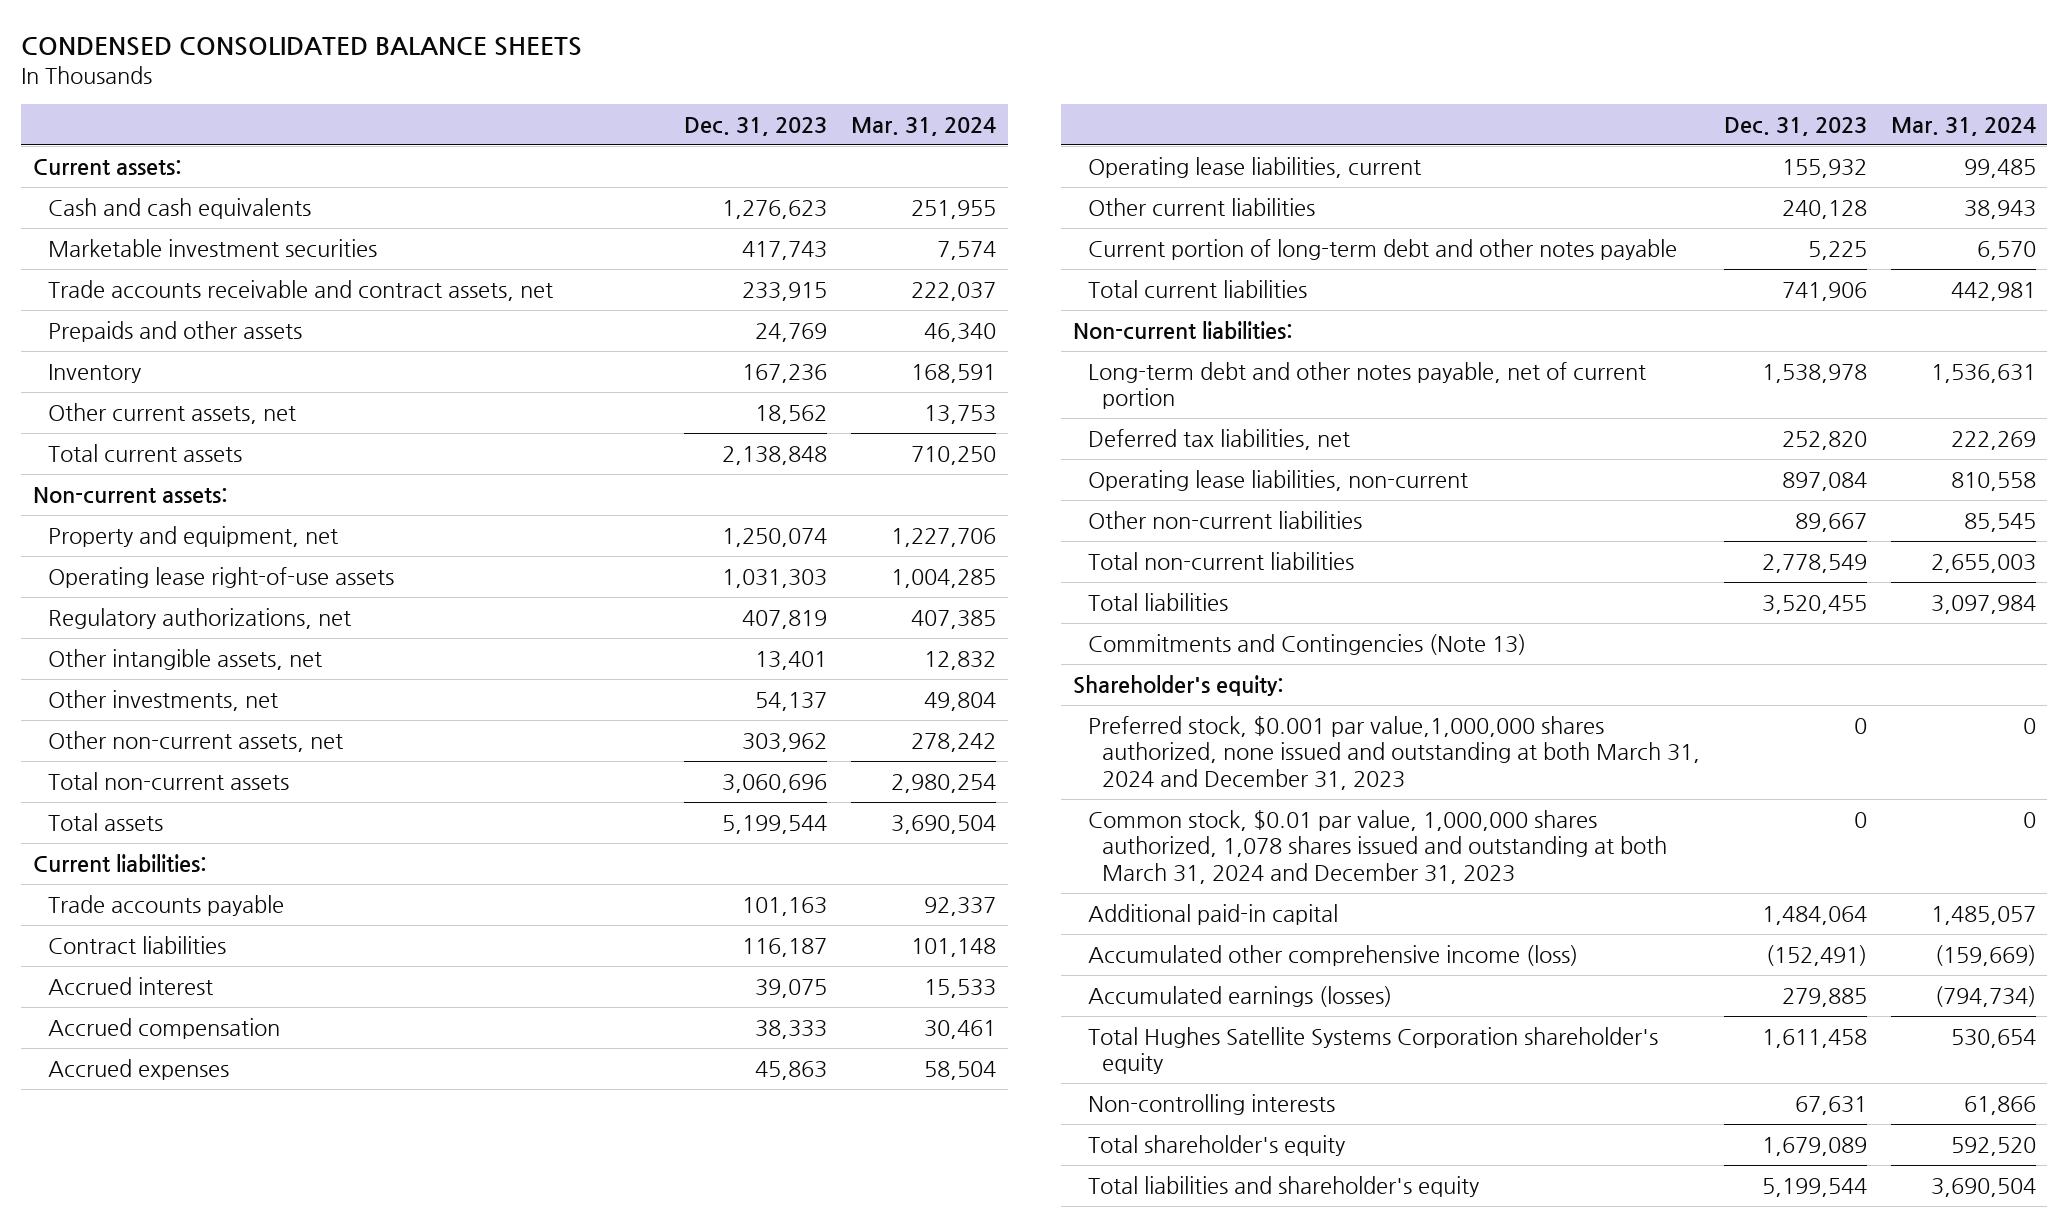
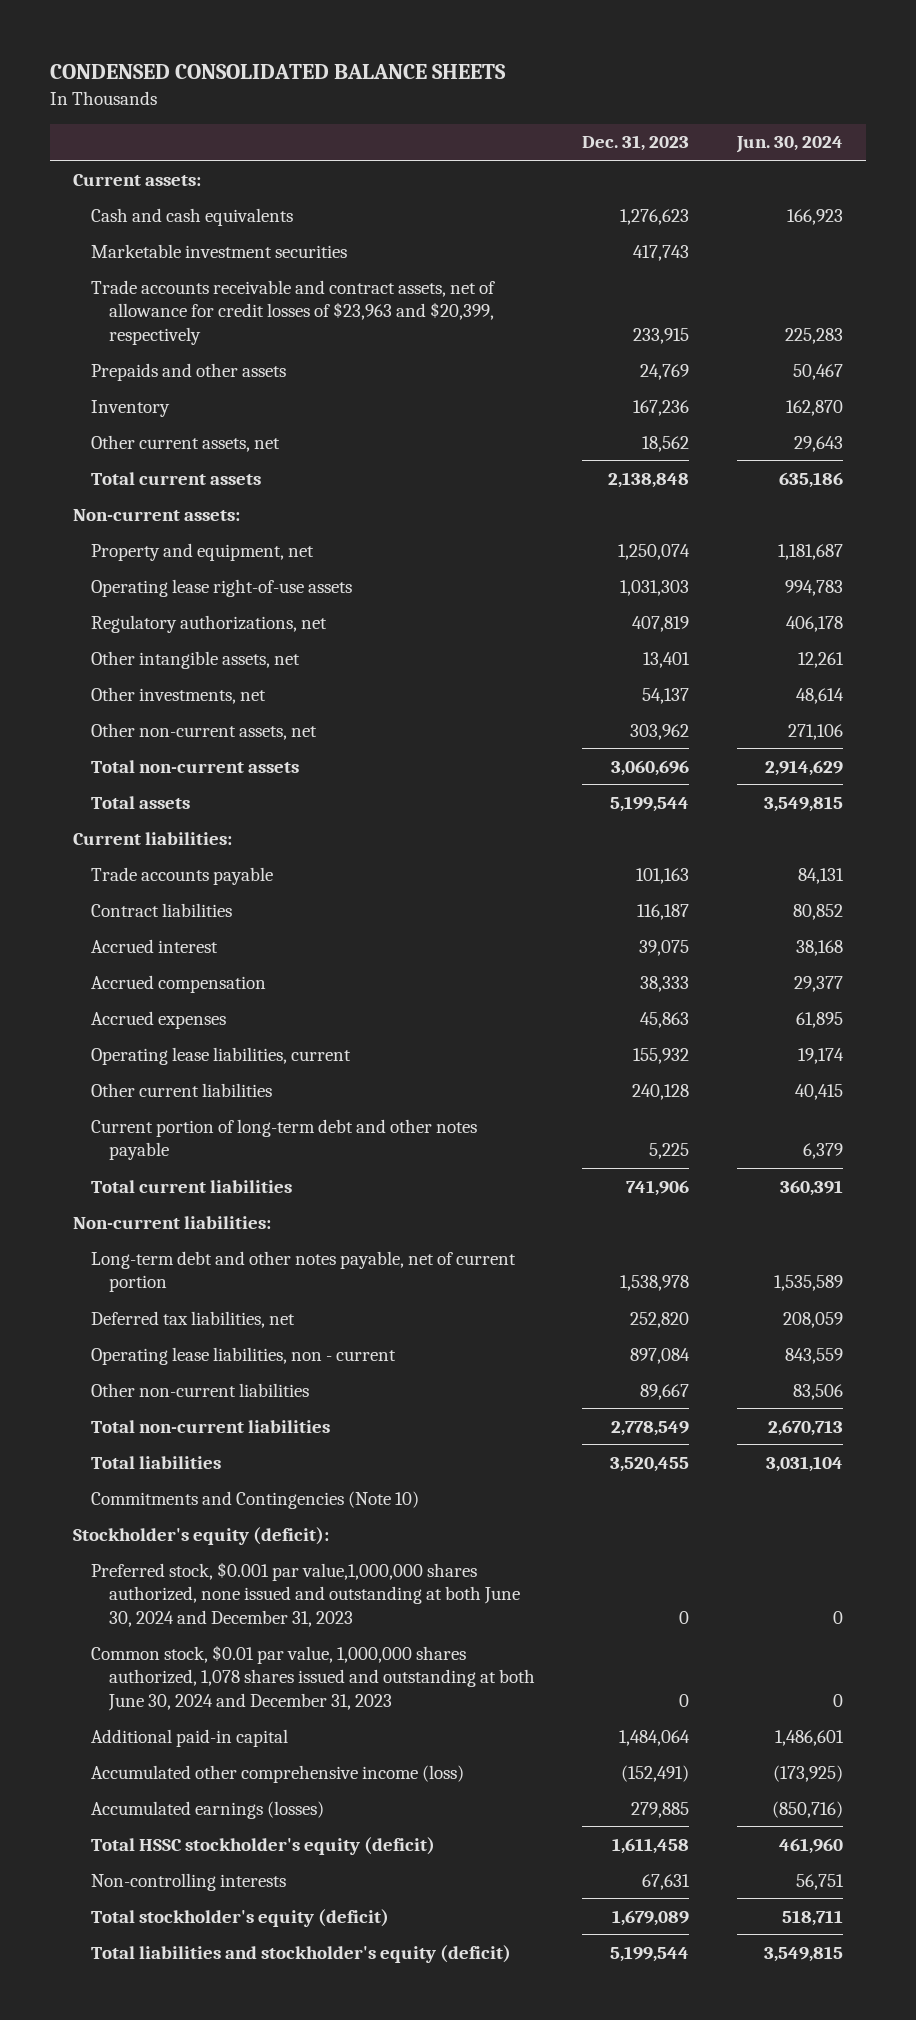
- | Dec. 31, 2023 | Mar. 31, 2024
+ | Dec. 31, 2023 | Jun. 30, 2024
- Trade accounts receivable and contract assets, net | 233,915 | 222,037
+ Trade accounts receivable and contract assets, net of allowance for credit losses of $23,963 and $20,399, respectively | 233,915 | 225,283
- Operating lease liabilities, non-current | 897,084 | 810,558
+ Operating lease liabilities, non - current | 897,084 | 843,559
- Commitments and Contingencies (Note 13)
- Shareholder's equity:
- Preferred stock, $0.001 par value,1,000,000 shares authorized, none issued and outstanding at both March 31, 2024 and December 31, 2023 | 0 | 0
- Common stock, $0.01 par value, 1,000,000 shares authorized, 1,078 shares issued and outstanding at both March 31, 2024 and December 31, 2023 | 0 | 0
+ Commitments and Contingencies (Note 10)
+ Stockholder's equity (deficit):
+ Preferred stock, $0.001 par value,1,000,000 shares authorized, none issued and outstanding at both June 30, 2024 and December 31, 2023 | 0 | 0
+ Common stock, $0.01 par value, 1,000,000 shares authorized, 1,078 shares issued and outstanding at both June 30, 2024 and December 31, 2023 | 0 | 0
- Total Hughes Satellite Systems Corporation shareholder's equity | 1,611,458 | 530,654
+ Total HSSC stockholder's equity (deficit) | 1,611,458 | 461,960
- Total shareholder's equity | 1,679,089 | 592,520
- Total liabilities and shareholder's equity | 5,199,544 | 3,690,504
+ Total stockholder's equity (deficit) | 1,679,089 | 518,711
+ Total liabilities and stockholder's equity (deficit) | 5,199,544 | 3,549,815

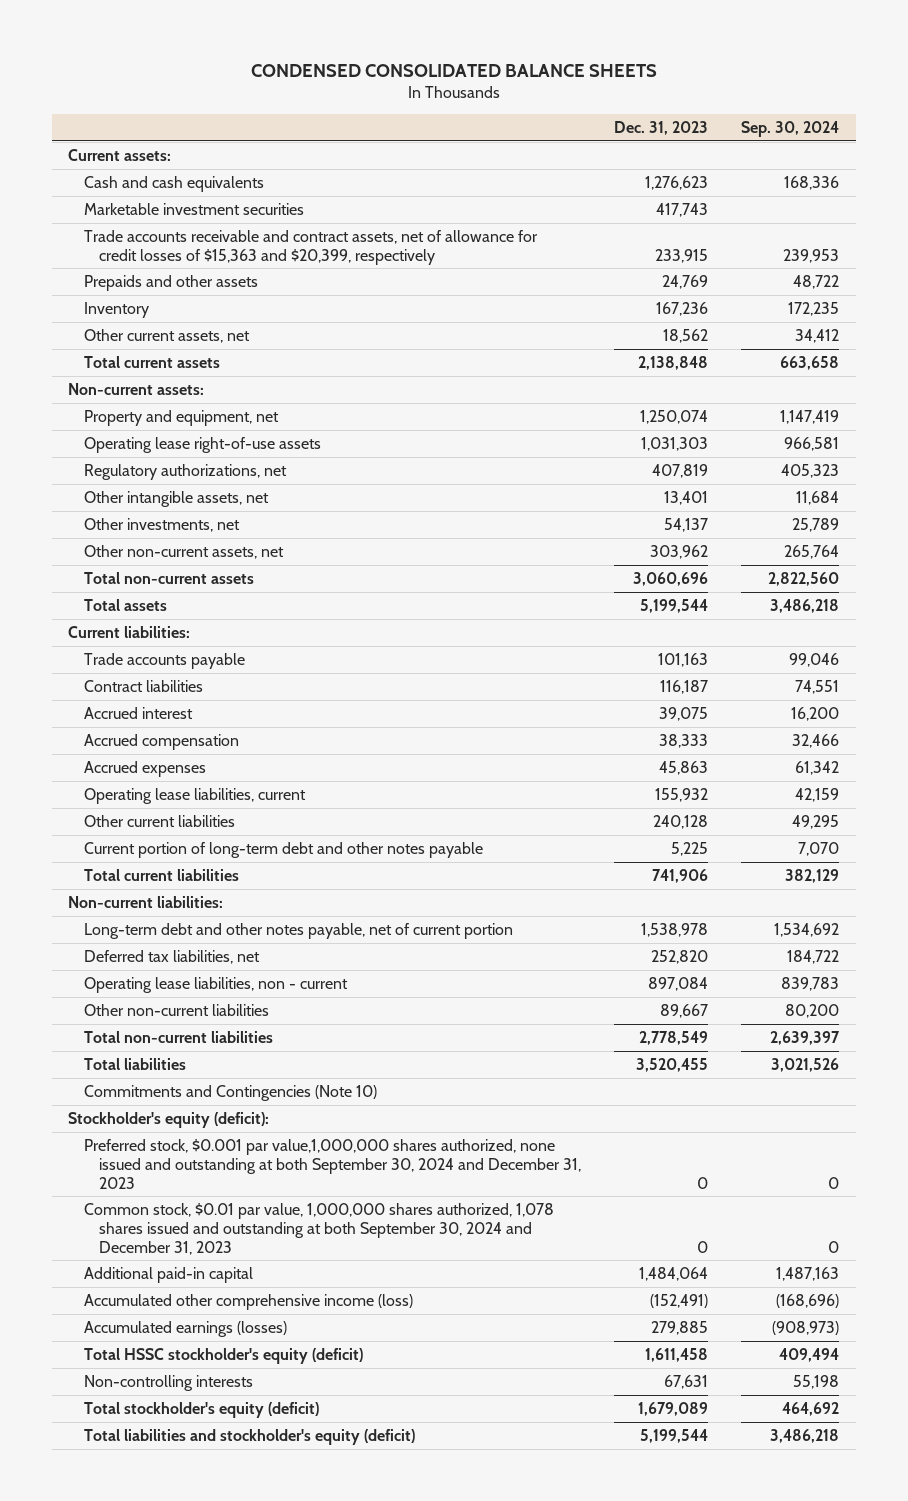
- | Dec. 31, 2023 | Jun. 30, 2024
+ | Dec. 31, 2023 | Sep. 30, 2024
- Trade accounts receivable and contract assets, net of allowance for credit losses of $23,963 and $20,399, respectively | 233,915 | 225,283
+ Trade accounts receivable and contract assets, net of allowance for credit losses of $15,363 and $20,399, respectively | 233,915 | 239,953
- Preferred stock, $0.001 par value,1,000,000 shares authorized, none issued and outstanding at both June 30, 2024 and December 31, 2023 | 0 | 0
- Common stock, $0.01 par value, 1,000,000 shares authorized, 1,078 shares issued and outstanding at both June 30, 2024 and December 31, 2023 | 0 | 0
+ Preferred stock, $0.001 par value,1,000,000 shares authorized, none issued and outstanding at both September 30, 2024 and December 31, 2023 | 0 | 0
+ Common stock, $0.01 par value, 1,000,000 shares authorized, 1,078 shares issued and outstanding at both September 30, 2024 and December 31, 2023 | 0 | 0

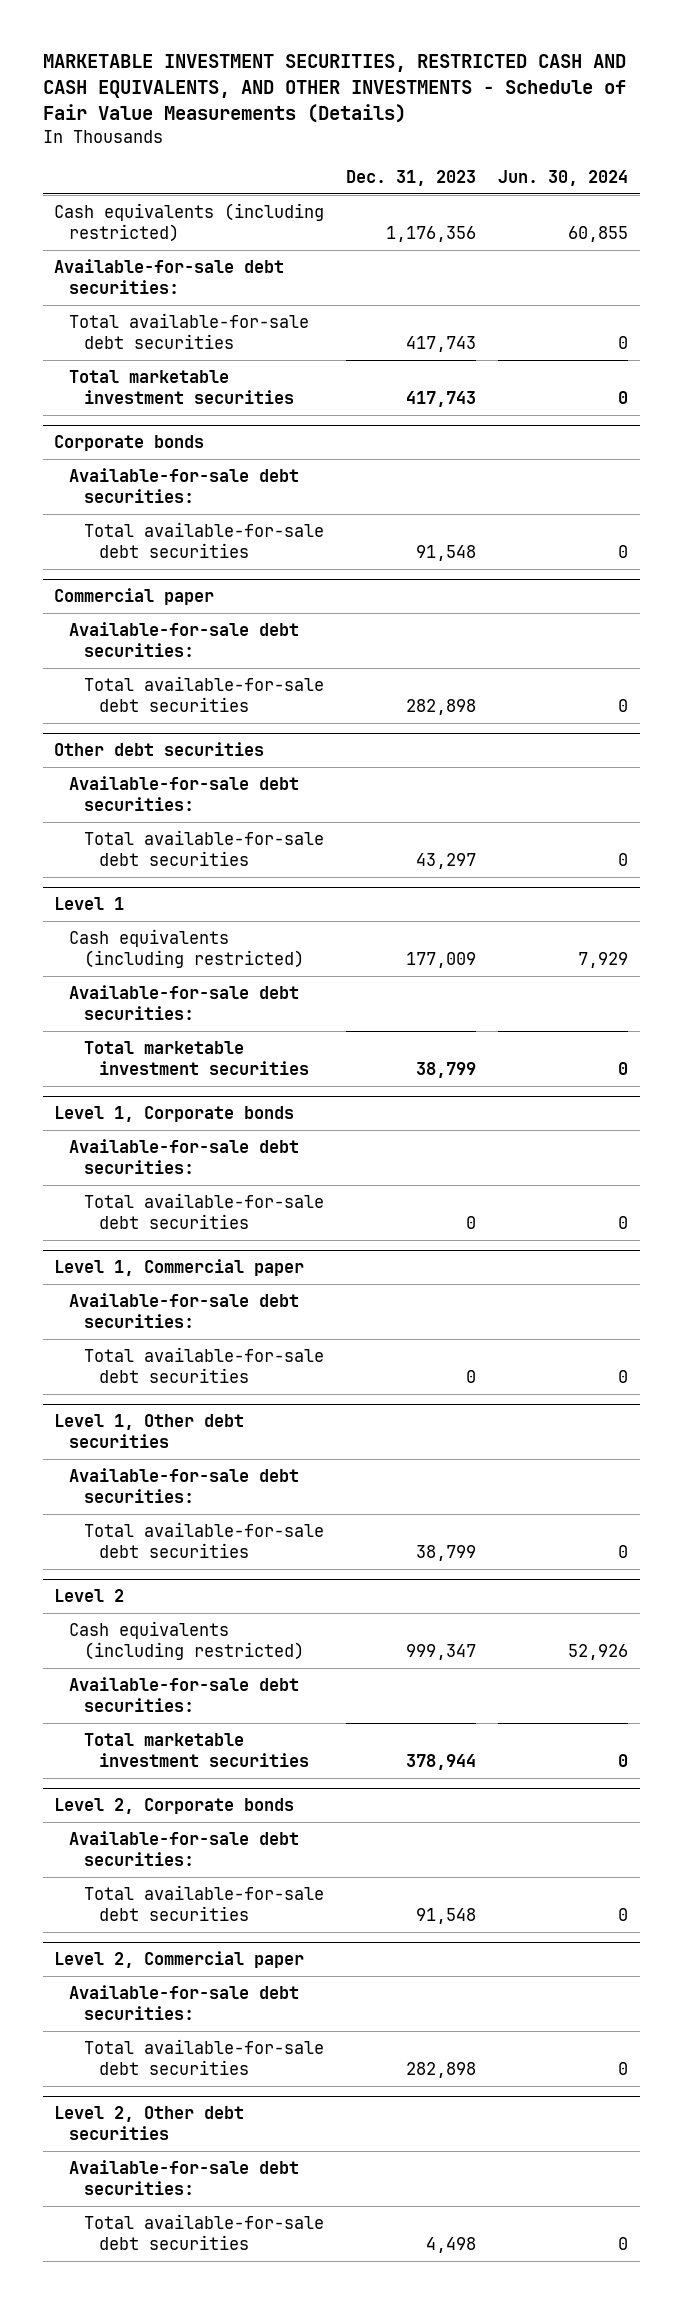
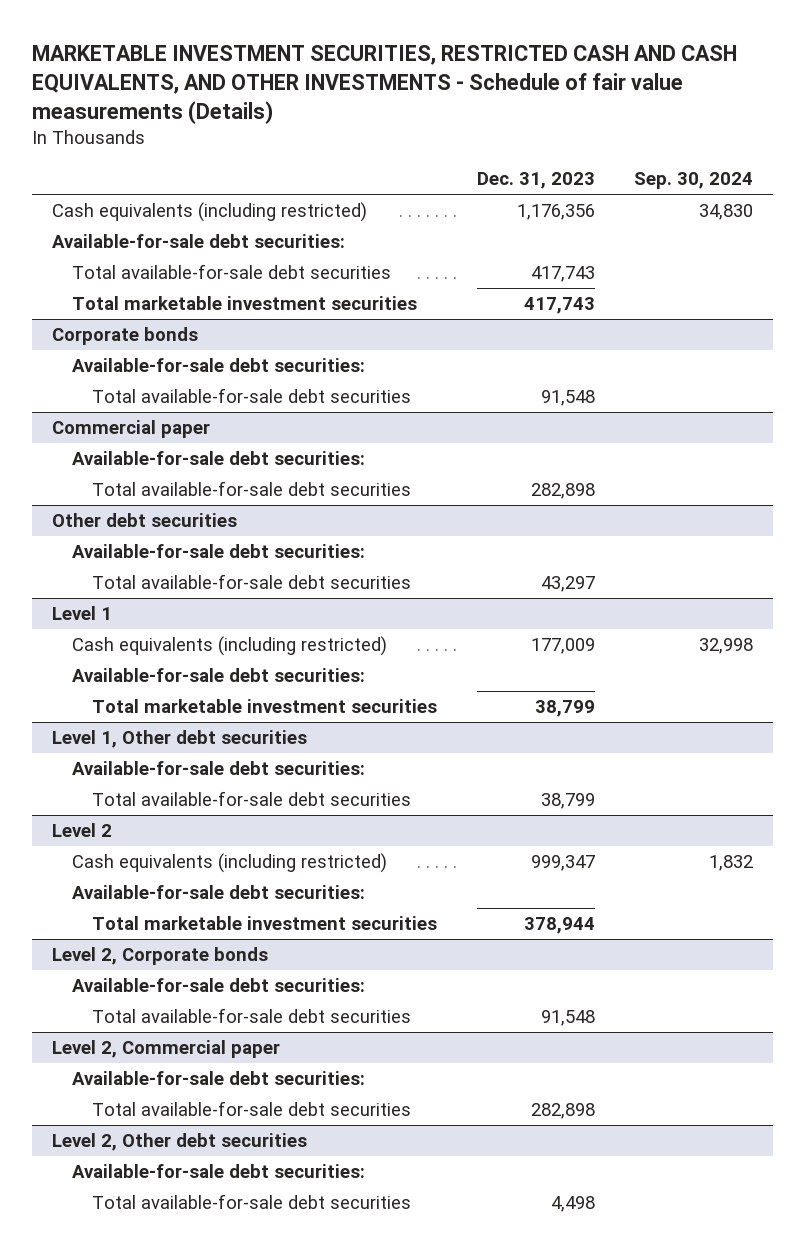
- MARKETABLE INVESTMENT SECURITIES, RESTRICTED CASH AND CASH EQUIVALENTS, AND OTHER INVESTMENTS - Schedule of Fair Value Measurements (Details)
+ MARKETABLE INVESTMENT SECURITIES, RESTRICTED CASH AND CASH EQUIVALENTS, AND OTHER INVESTMENTS - Schedule of fair value measurements (Details)
- | Dec. 31, 2023 | Jun. 30, 2024
+ | Dec. 31, 2023 | Sep. 30, 2024
- Level 1, Corporate bonds
- Available-for-sale debt securities:
- Total available-for-sale debt securities | 0 | 0
- Level 1, Commercial paper
- Available-for-sale debt securities:
- Total available-for-sale debt securities | 0 | 0

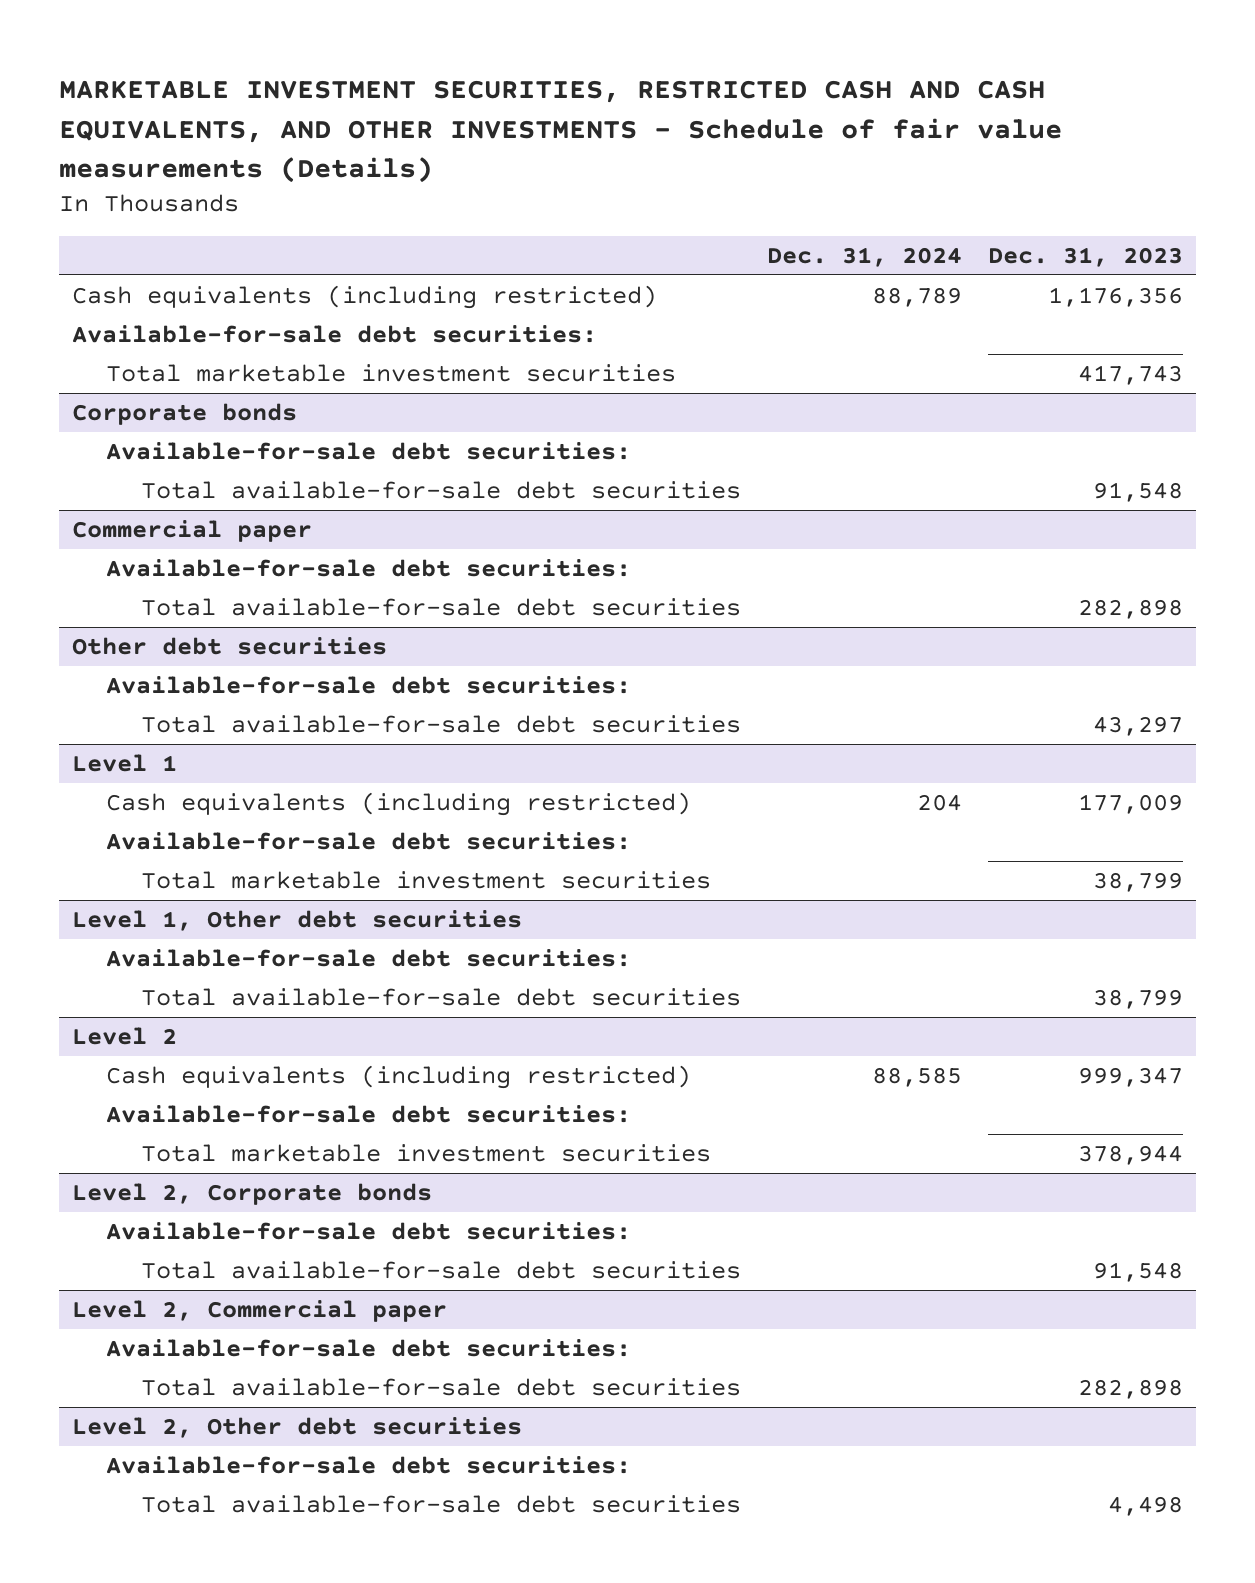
- | Dec. 31, 2023 | Sep. 30, 2024
+ | Dec. 31, 2024 | Dec. 31, 2023
- Total available-for-sale debt securities | 417,743 |

